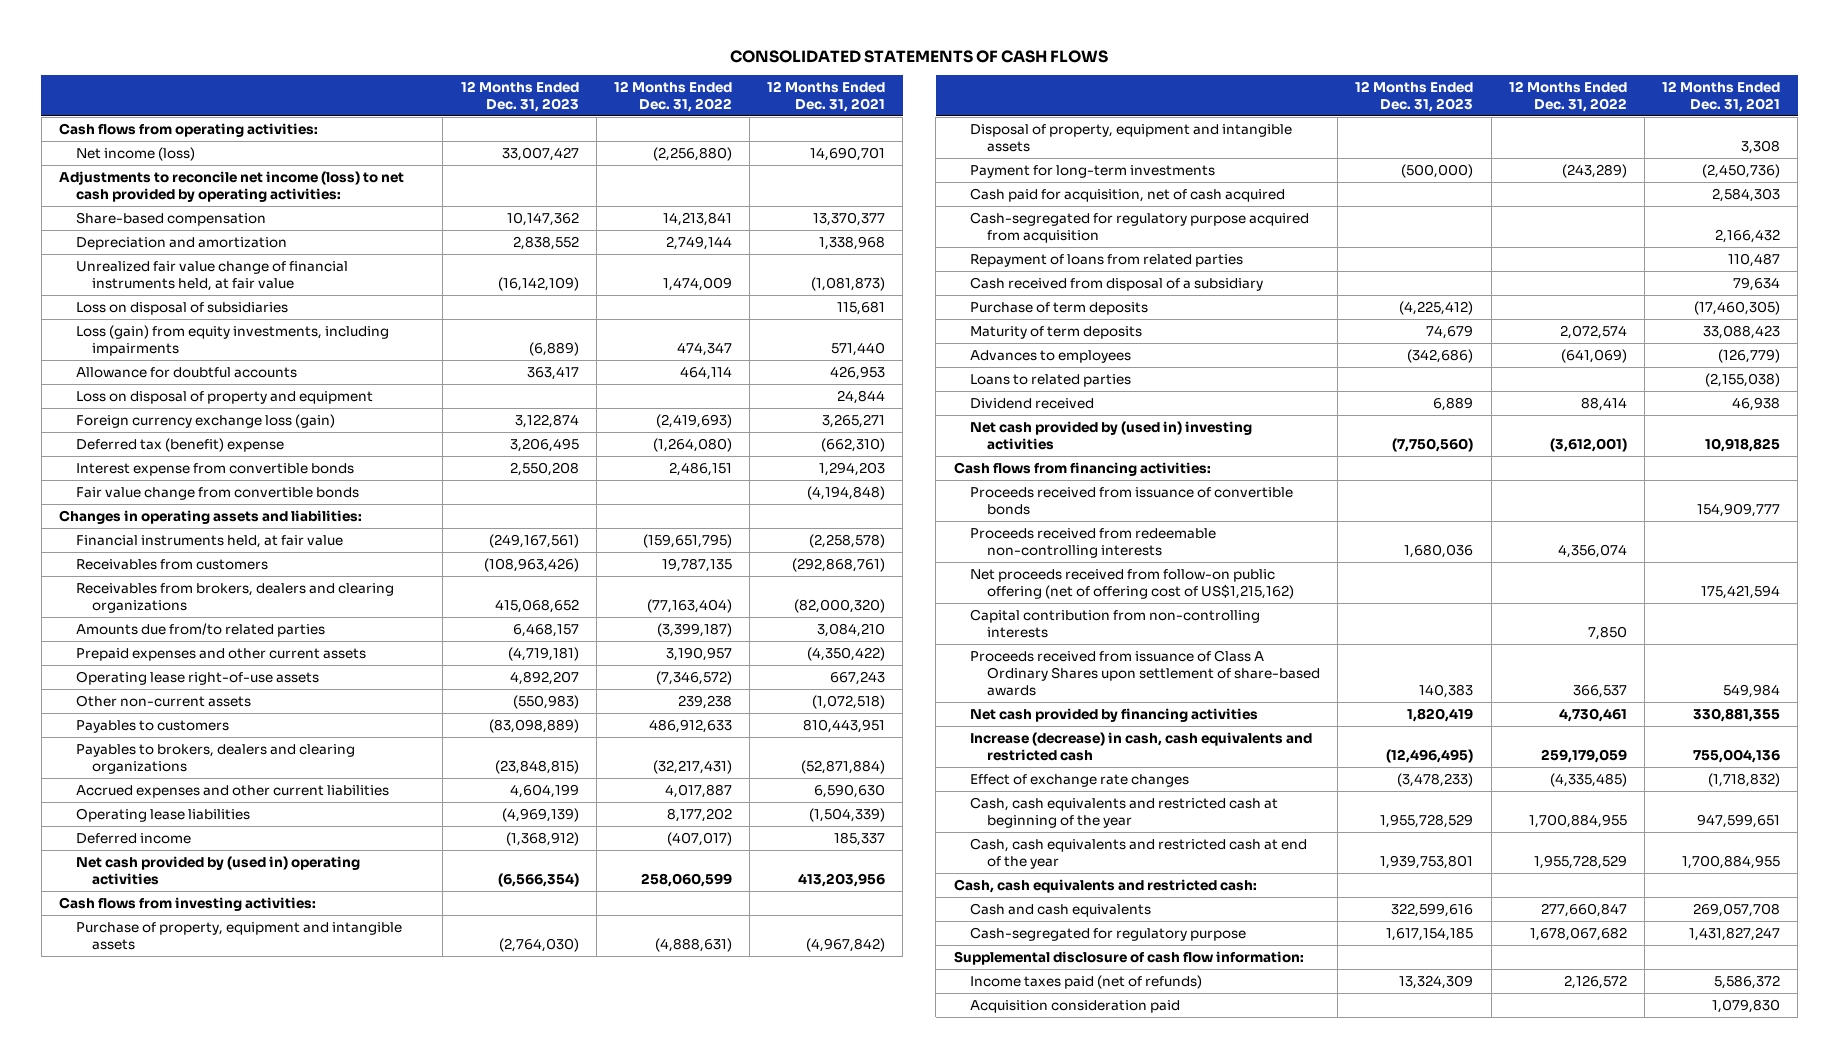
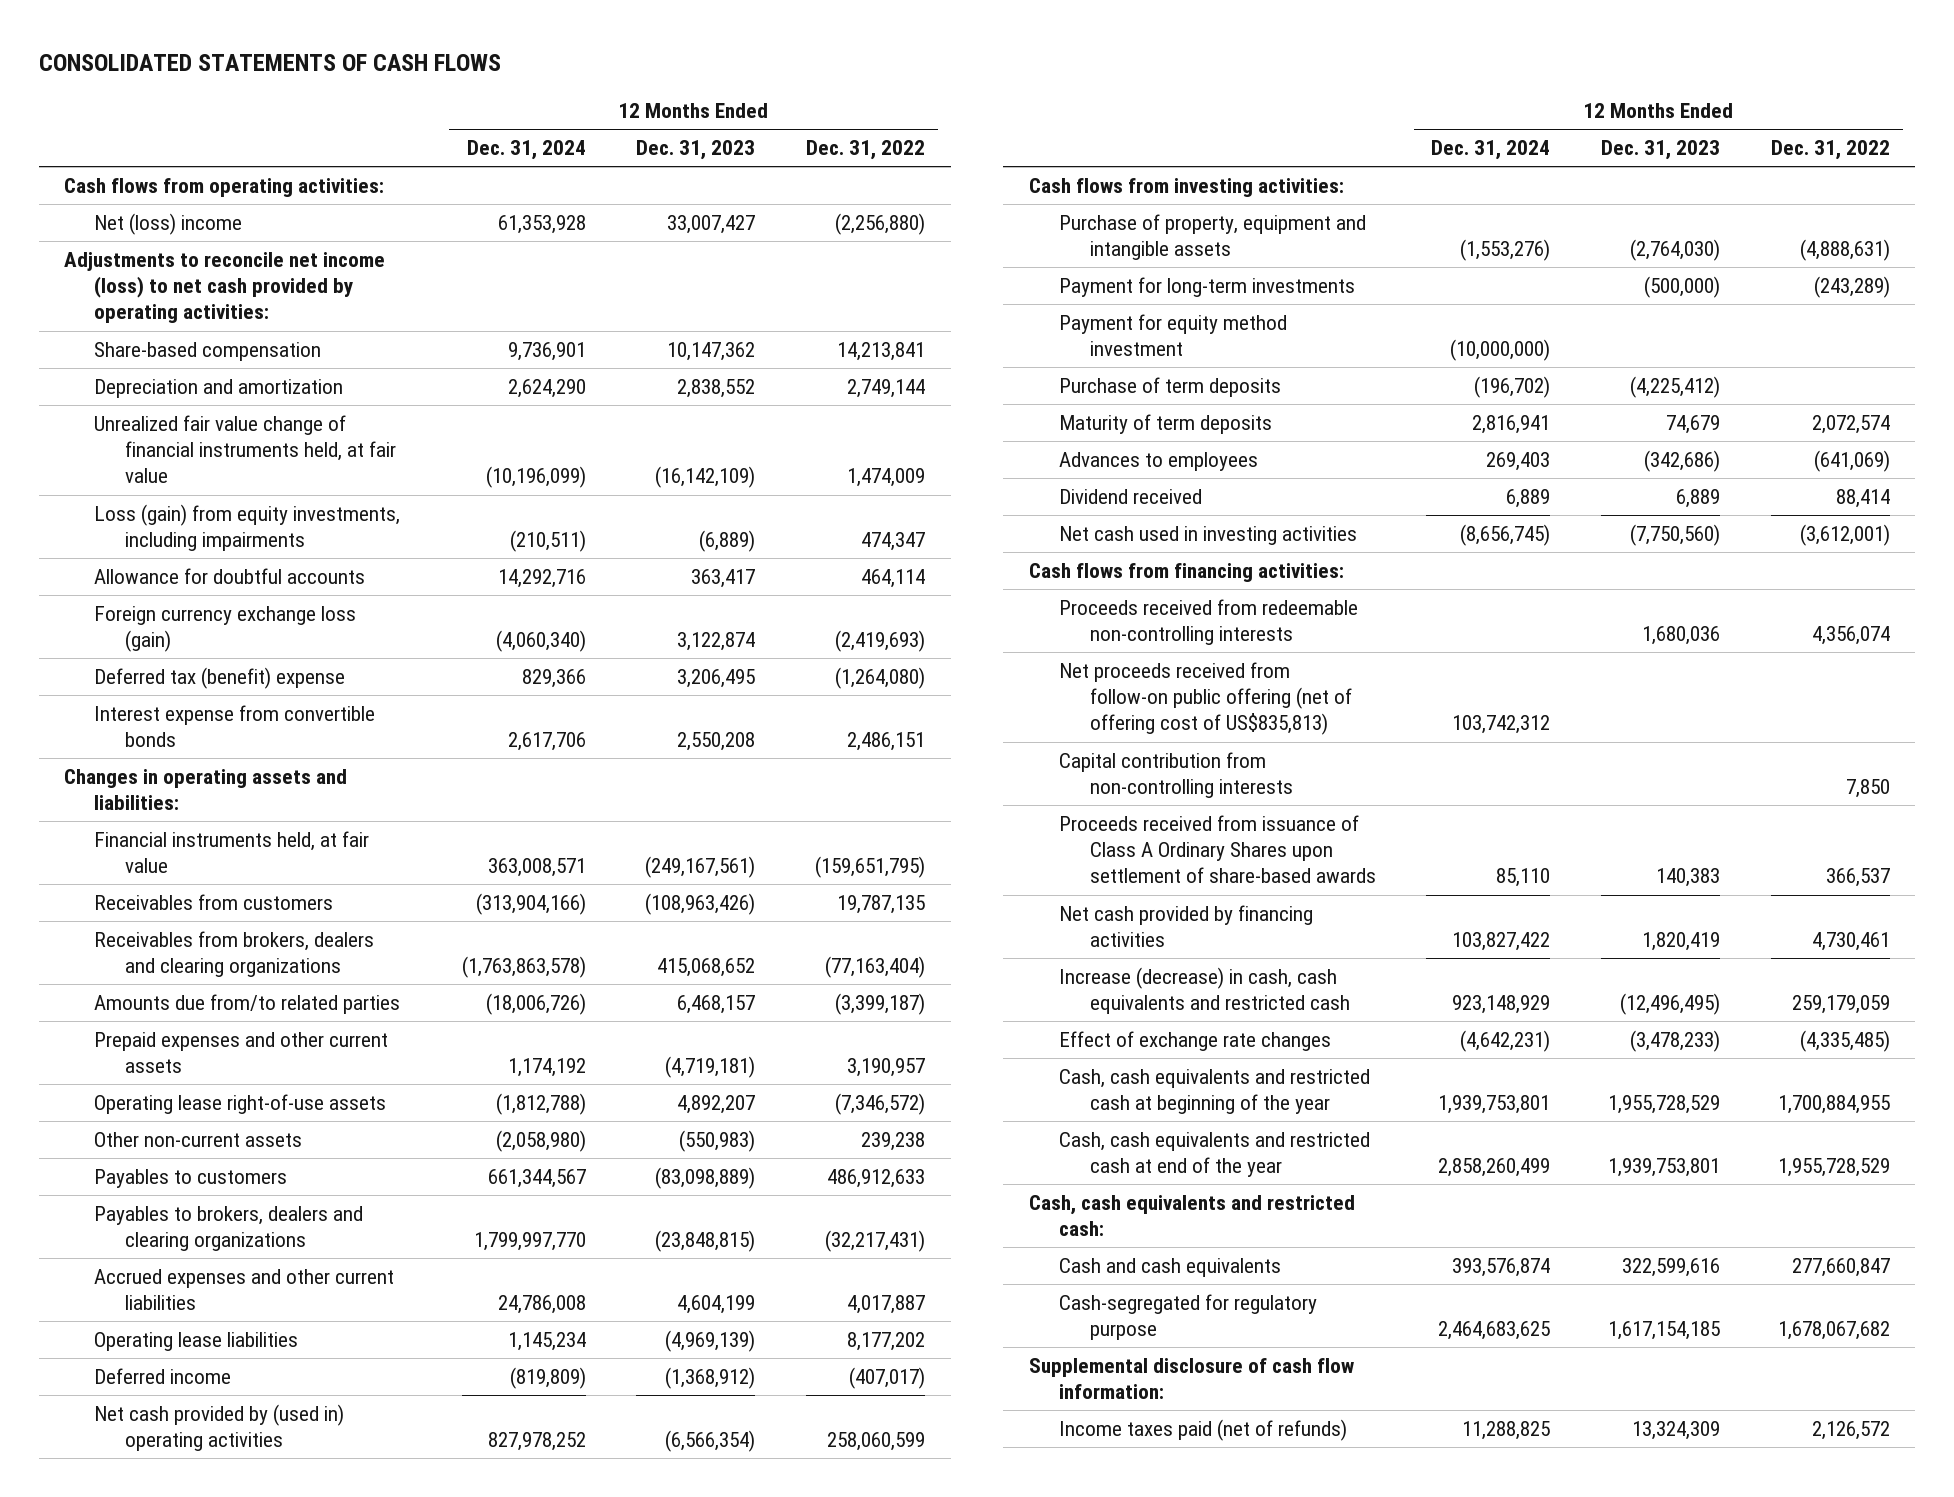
- | 12 Months Ended Dec. 31, 2023 | 12 Months Ended Dec. 31, 2022 | 12 Months Ended Dec. 31, 2021
+ | 12 Months Ended Dec. 31, 2024 | 12 Months Ended Dec. 31, 2023 | 12 Months Ended Dec. 31, 2022
- Net income (loss) | 33,007,427 | (2,256,880) | 14,690,701
+ Net (loss) income | 61,353,928 | 33,007,427 | (2,256,880)
- Loss on disposal of subsidiaries | | | 115,681
- Loss on disposal of property and equipment | | | 24,844
- Fair value change from convertible bonds | | | (4,194,848)
- Disposal of property, equipment and intangible assets | | | 3,308
- Cash paid for acquisition, net of cash acquired | | | 2,584,303
- Cash-segregated for regulatory purpose acquired from acquisition | | | 2,166,432
- Repayment of loans from related parties | | | 110,487
- Cash received from disposal of a subsidiary | | | 79,634
+ Payment for equity method investment | (10,000,000) | |
- Loans to related parties | | | (2,155,038)
- Net cash provided by (used in) investing activities | (7,750,560) | (3,612,001) | 10,918,825
+ Net cash used in investing activities | (8,656,745) | (7,750,560) | (3,612,001)
- Proceeds received from issuance of convertible bonds | | | 154,909,777
- Net proceeds received from follow-on public offering (net of offering cost of US$1,215,162) | | | 175,421,594
+ Net proceeds received from follow-on public offering (net of offering cost of US$835,813) | 103,742,312 | |
- Acquisition consideration paid | | | 1,079,830

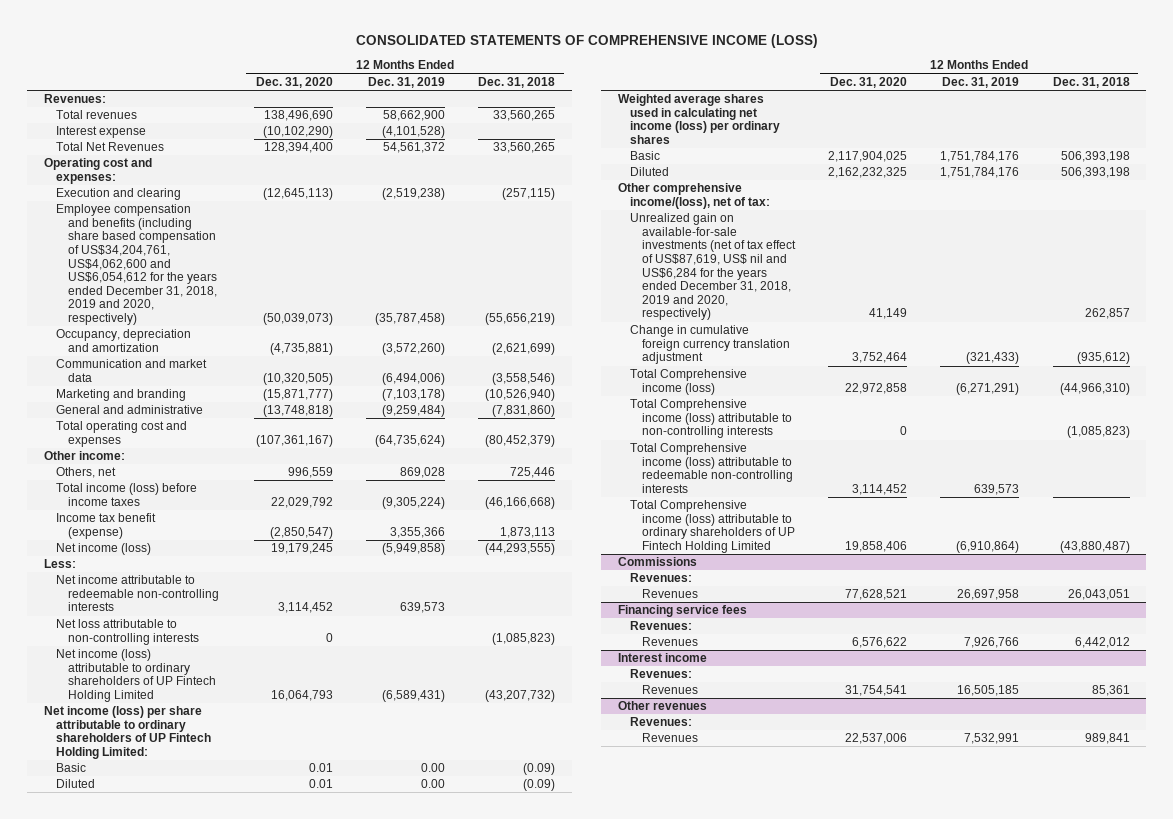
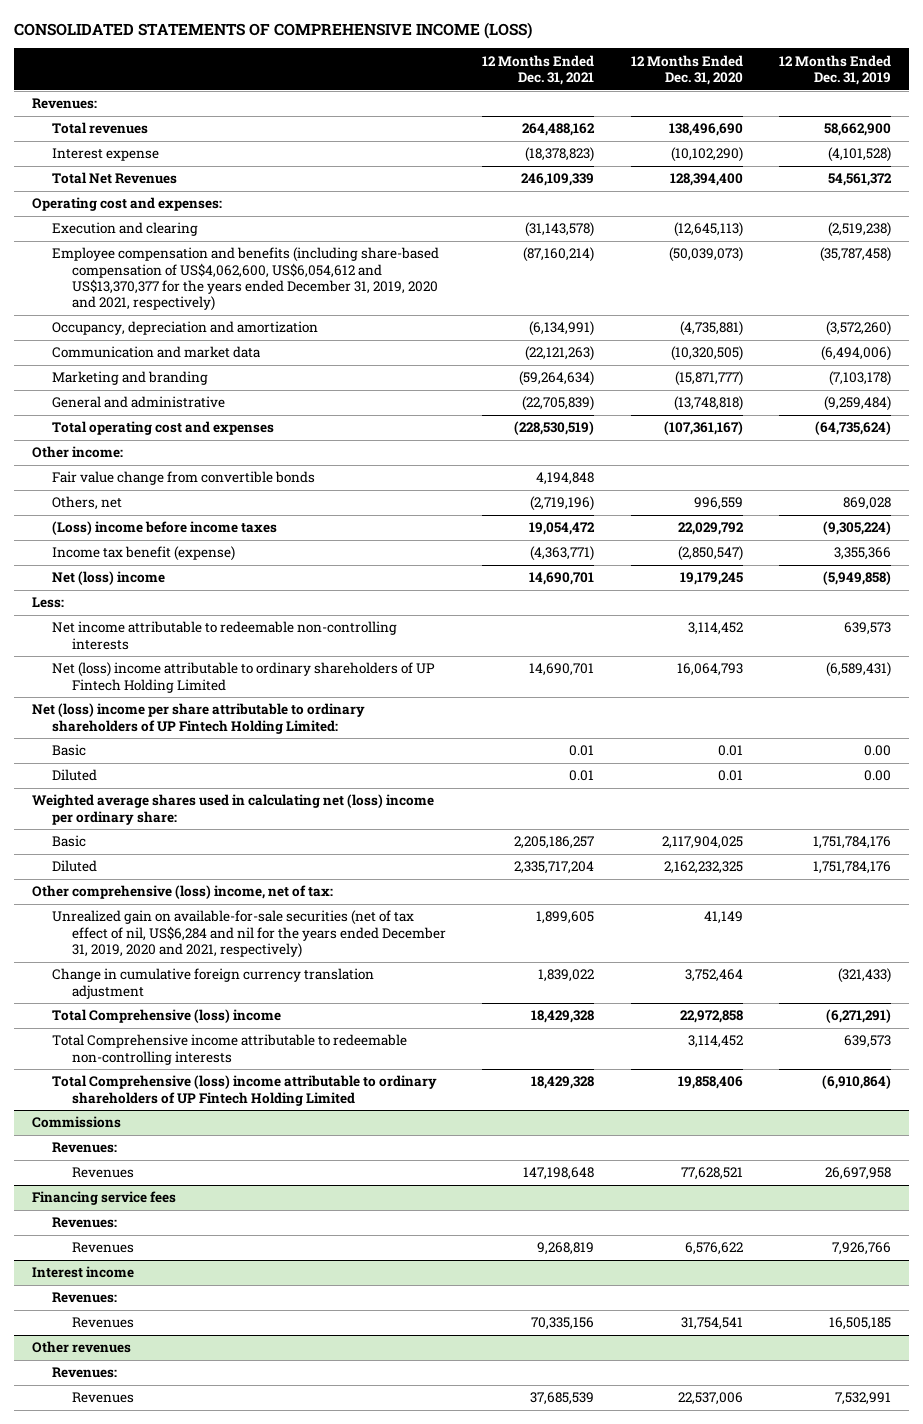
- | 12 Months Ended Dec. 31, 2020 | 12 Months Ended Dec. 31, 2019 | 12 Months Ended Dec. 31, 2018
+ | 12 Months Ended Dec. 31, 2021 | 12 Months Ended Dec. 31, 2020 | 12 Months Ended Dec. 31, 2019
- Employee compensation and benefits (including share based compensation of US$34,204,761, US$4,062,600 and US$6,054,612 for the years ended December 31, 2018, 2019 and 2020, respectively) | (50,039,073) | (35,787,458) | (55,656,219)
+ Employee compensation and benefits (including share-based compensation of US$4,062,600, US$6,054,612 and US$13,370,377 for the years ended December 31, 2019, 2020 and 2021, respectively) | (87,160,214) | (50,039,073) | (35,787,458)
+ Fair value change from convertible bonds | 4,194,848 | |
- Total income (loss) before income taxes | 22,029,792 | (9,305,224) | (46,166,668)
+ (Loss) income before income taxes | 19,054,472 | 22,029,792 | (9,305,224)
- Net income (loss) | 19,179,245 | (5,949,858) | (44,293,555)
+ Net (loss) income | 14,690,701 | 19,179,245 | (5,949,858)
- Net loss attributable to non-controlling interests | 0 | | (1,085,823)
- Net income (loss) attributable to ordinary shareholders of UP Fintech Holding Limited | 16,064,793 | (6,589,431) | (43,207,732)
- Net income (loss) per share attributable to ordinary shareholders of UP Fintech Holding Limited:
+ Net (loss) income attributable to ordinary shareholders of UP Fintech Holding Limited | 14,690,701 | 16,064,793 | (6,589,431)
+ Net (loss) income per share attributable to ordinary shareholders of UP Fintech Holding Limited:
- Weighted average shares used in calculating net income (loss) per ordinary shares
+ Weighted average shares used in calculating net (loss) income per ordinary share:
- Other comprehensive income/(loss), net of tax:
- Unrealized gain on available-for-sale investments (net of tax effect of US$87,619, US$ nil and US$6,284 for the years ended December 31, 2018, 2019 and 2020, respectively) | 41,149 | | 262,857
+ Other comprehensive (loss) income, net of tax:
+ Unrealized gain on available-for-sale securities (net of tax effect of nil, US$6,284 and nil for the years ended December 31, 2019, 2020 and 2021, respectively) | 1,899,605 | 41,149 |
- Total Comprehensive income (loss) | 22,972,858 | (6,271,291) | (44,966,310)
- Total Comprehensive income (loss) attributable to non-controlling interests | 0 | | (1,085,823)
- Total Comprehensive income (loss) attributable to redeemable non-controlling interests | 3,114,452 | 639,573 |
- Total Comprehensive income (loss) attributable to ordinary shareholders of UP Fintech Holding Limited | 19,858,406 | (6,910,864) | (43,880,487)
+ Total Comprehensive (loss) income | 18,429,328 | 22,972,858 | (6,271,291)
+ Total Comprehensive income attributable to redeemable non-controlling interests | | 3,114,452 | 639,573
+ Total Comprehensive (loss) income attributable to ordinary shareholders of UP Fintech Holding Limited | 18,429,328 | 19,858,406 | (6,910,864)

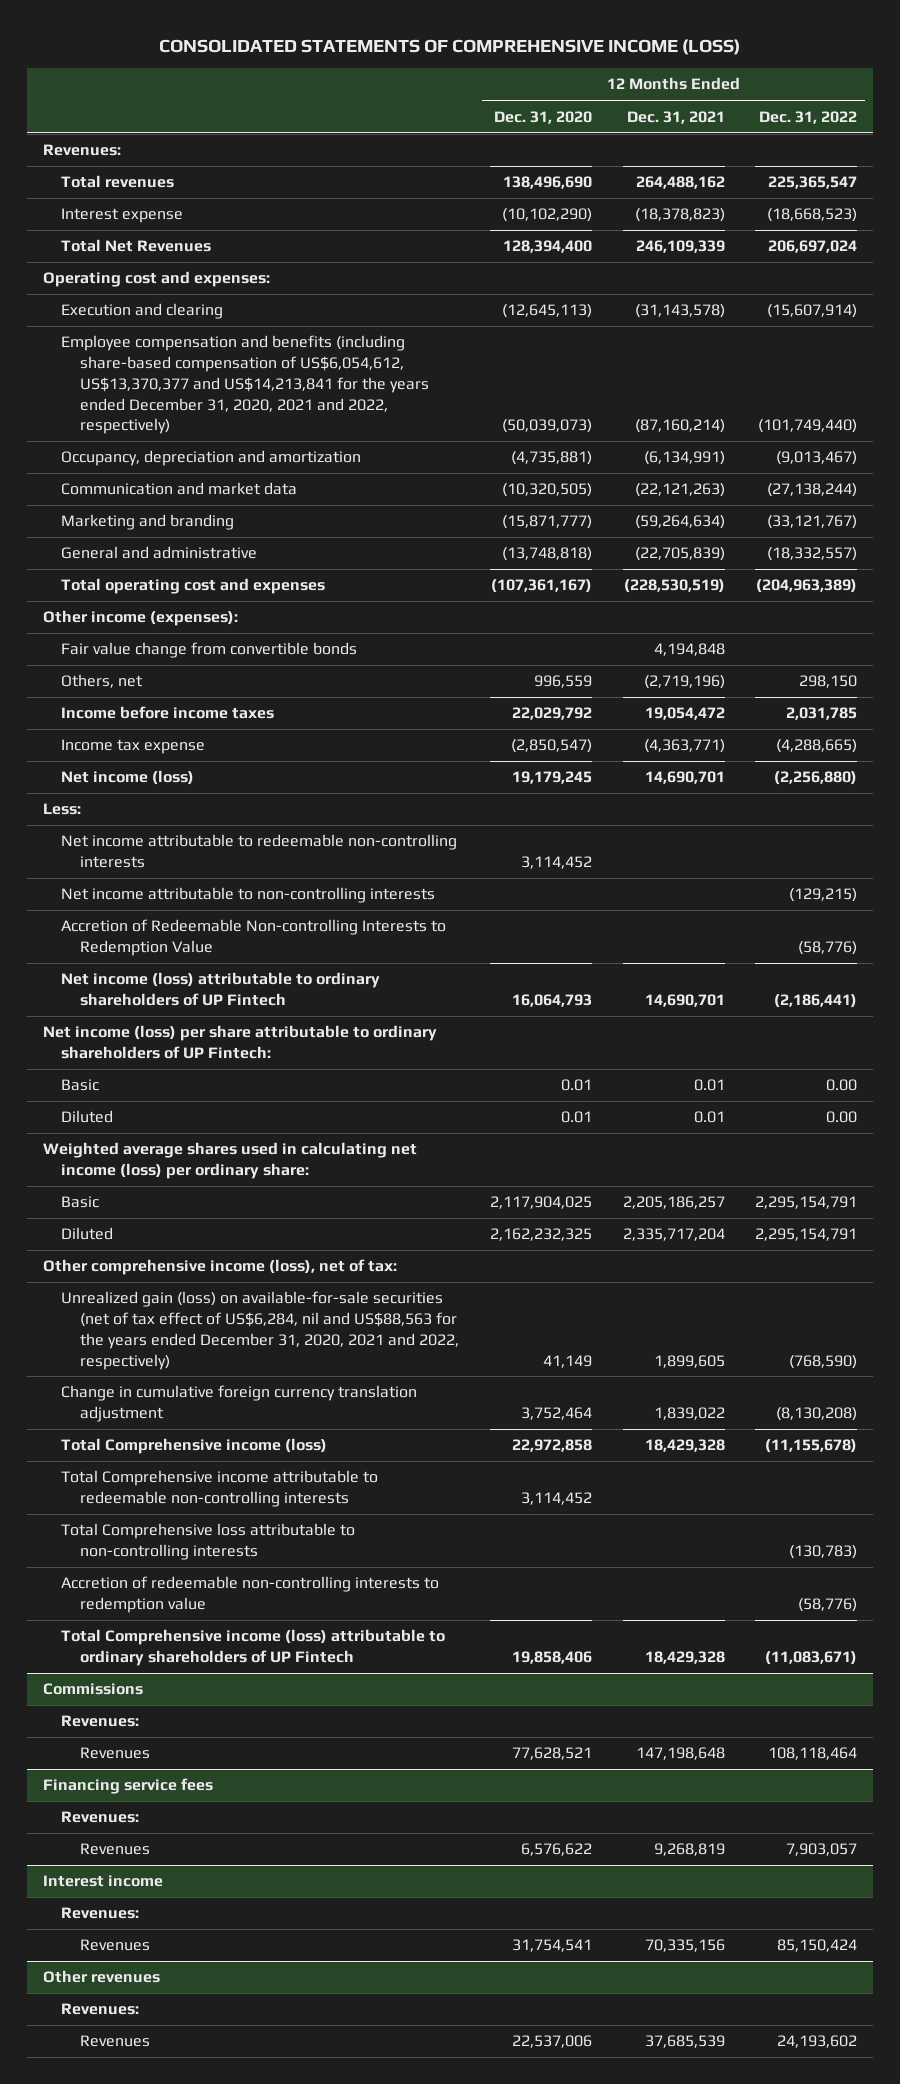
- | 12 Months Ended Dec. 31, 2021 | 12 Months Ended Dec. 31, 2020 | 12 Months Ended Dec. 31, 2019
+ | 12 Months Ended Dec. 31, 2020 | 12 Months Ended Dec. 31, 2021 | 12 Months Ended Dec. 31, 2022
- Employee compensation and benefits (including share-based compensation of US$4,062,600, US$6,054,612 and US$13,370,377 for the years ended December 31, 2019, 2020 and 2021, respectively) | (87,160,214) | (50,039,073) | (35,787,458)
+ Employee compensation and benefits (including share-based compensation of US$6,054,612, US$13,370,377 and US$14,213,841 for the years ended December 31, 2020, 2021 and 2022, respectively) | (50,039,073) | (87,160,214) | (101,749,440)
- Other income:
+ Other income (expenses):
- (Loss) income before income taxes | 19,054,472 | 22,029,792 | (9,305,224)
- Income tax benefit (expense) | (4,363,771) | (2,850,547) | 3,355,366
- Net (loss) income | 14,690,701 | 19,179,245 | (5,949,858)
+ Income before income taxes | 22,029,792 | 19,054,472 | 2,031,785
+ Income tax expense | (2,850,547) | (4,363,771) | (4,288,665)
+ Net income (loss) | 19,179,245 | 14,690,701 | (2,256,880)
- Net (loss) income attributable to ordinary shareholders of UP Fintech Holding Limited | 14,690,701 | 16,064,793 | (6,589,431)
- Net (loss) income per share attributable to ordinary shareholders of UP Fintech Holding Limited:
+ Net income attributable to non-controlling interests | | | (129,215)
+ Accretion of Redeemable Non-controlling Interests to Redemption Value | | | (58,776)
+ Net income (loss) attributable to ordinary shareholders of UP Fintech | 16,064,793 | 14,690,701 | (2,186,441)
+ Net income (loss) per share attributable to ordinary shareholders of UP Fintech:
- Weighted average shares used in calculating net (loss) income per ordinary share:
+ Weighted average shares used in calculating net income (loss) per ordinary share:
- Other comprehensive (loss) income, net of tax:
- Unrealized gain on available-for-sale securities (net of tax effect of nil, US$6,284 and nil for the years ended December 31, 2019, 2020 and 2021, respectively) | 1,899,605 | 41,149 |
+ Other comprehensive income (loss), net of tax:
+ Unrealized gain (loss) on available-for-sale securities (net of tax effect of US$6,284, nil and US$88,563 for the years ended December 31, 2020, 2021 and 2022, respectively) | 41,149 | 1,899,605 | (768,590)
- Total Comprehensive (loss) income | 18,429,328 | 22,972,858 | (6,271,291)
+ Total Comprehensive income (loss) | 22,972,858 | 18,429,328 | (11,155,678)
- Total Comprehensive (loss) income attributable to ordinary shareholders of UP Fintech Holding Limited | 18,429,328 | 19,858,406 | (6,910,864)
+ Total Comprehensive loss attributable to non-controlling interests | | | (130,783)
+ Accretion of redeemable non-controlling interests to redemption value | | | (58,776)
+ Total Comprehensive income (loss) attributable to ordinary shareholders of UP Fintech | 19,858,406 | 18,429,328 | (11,083,671)

